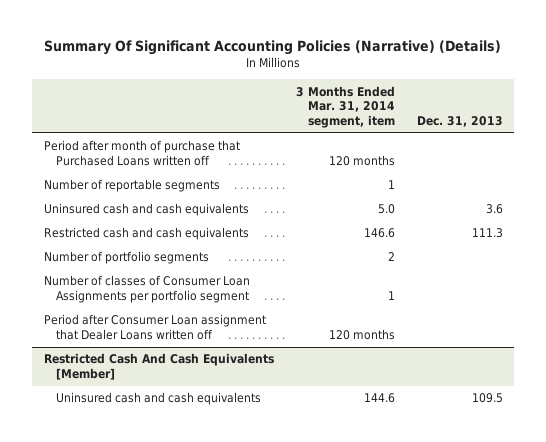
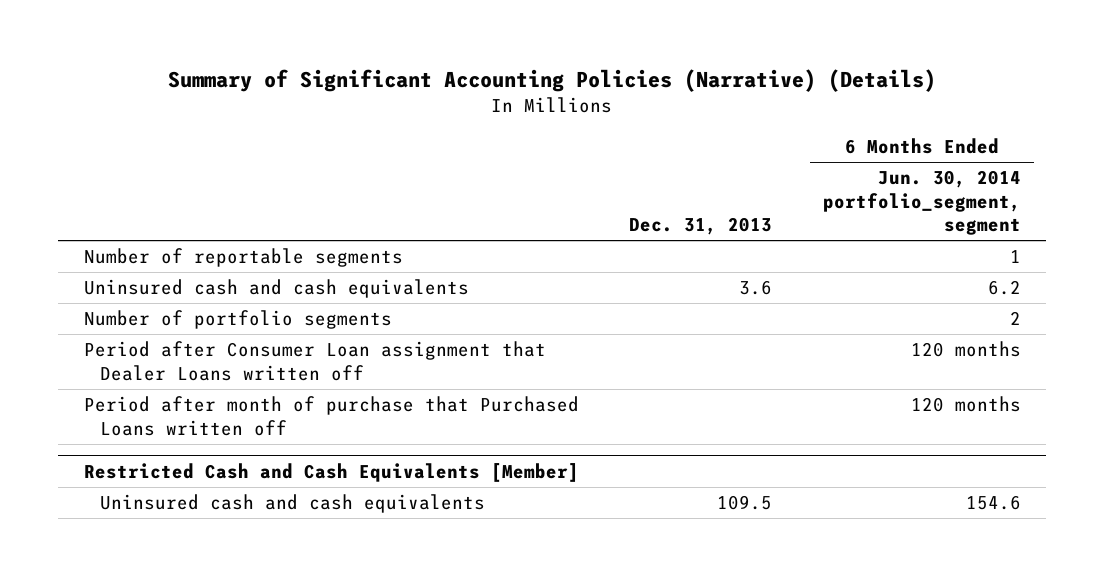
- Summary Of Significant Accounting Policies (Narrative) (Details)
+ Summary of Significant Accounting Policies (Narrative) (Details)
- | 3 Months Ended Mar. 31, 2014 segment, item | Dec. 31, 2013
+ | Dec. 31, 2013 | 6 Months Ended Jun. 30, 2014 portfolio_segment, segment
- Restricted cash and cash equivalents | 146.6 | 111.3
- Number of classes of Consumer Loan Assignments per portfolio segment | 1 |
- Restricted Cash And Cash Equivalents [Member]
moved down: Period after month of purchase that Purchased Loans written off | | 120 months
+ Restricted Cash and Cash Equivalents [Member]

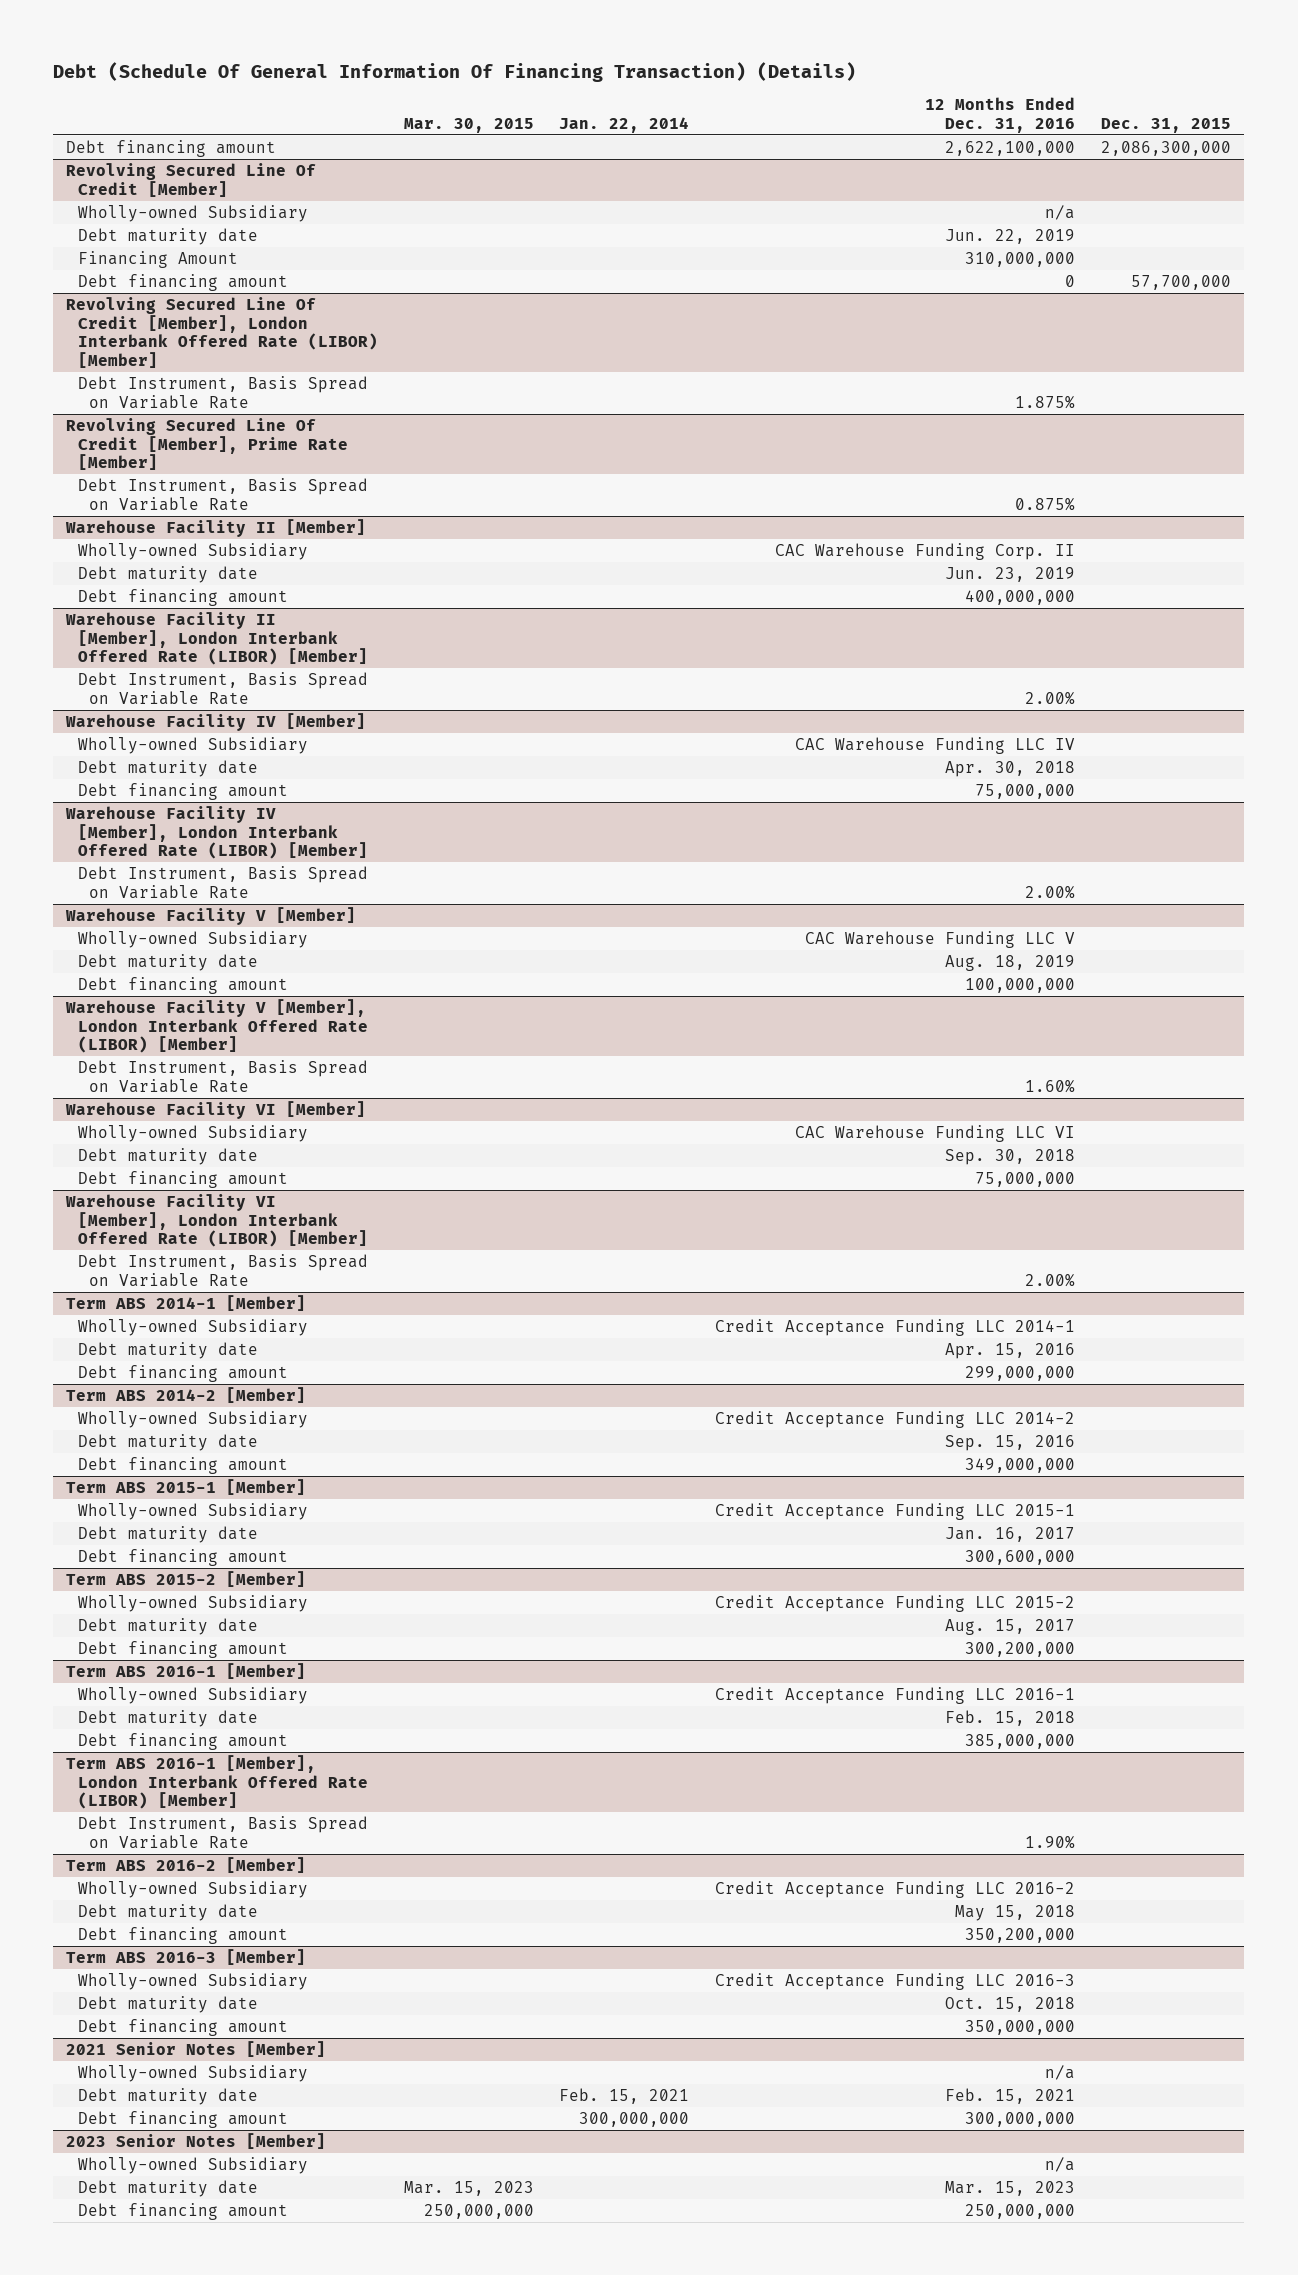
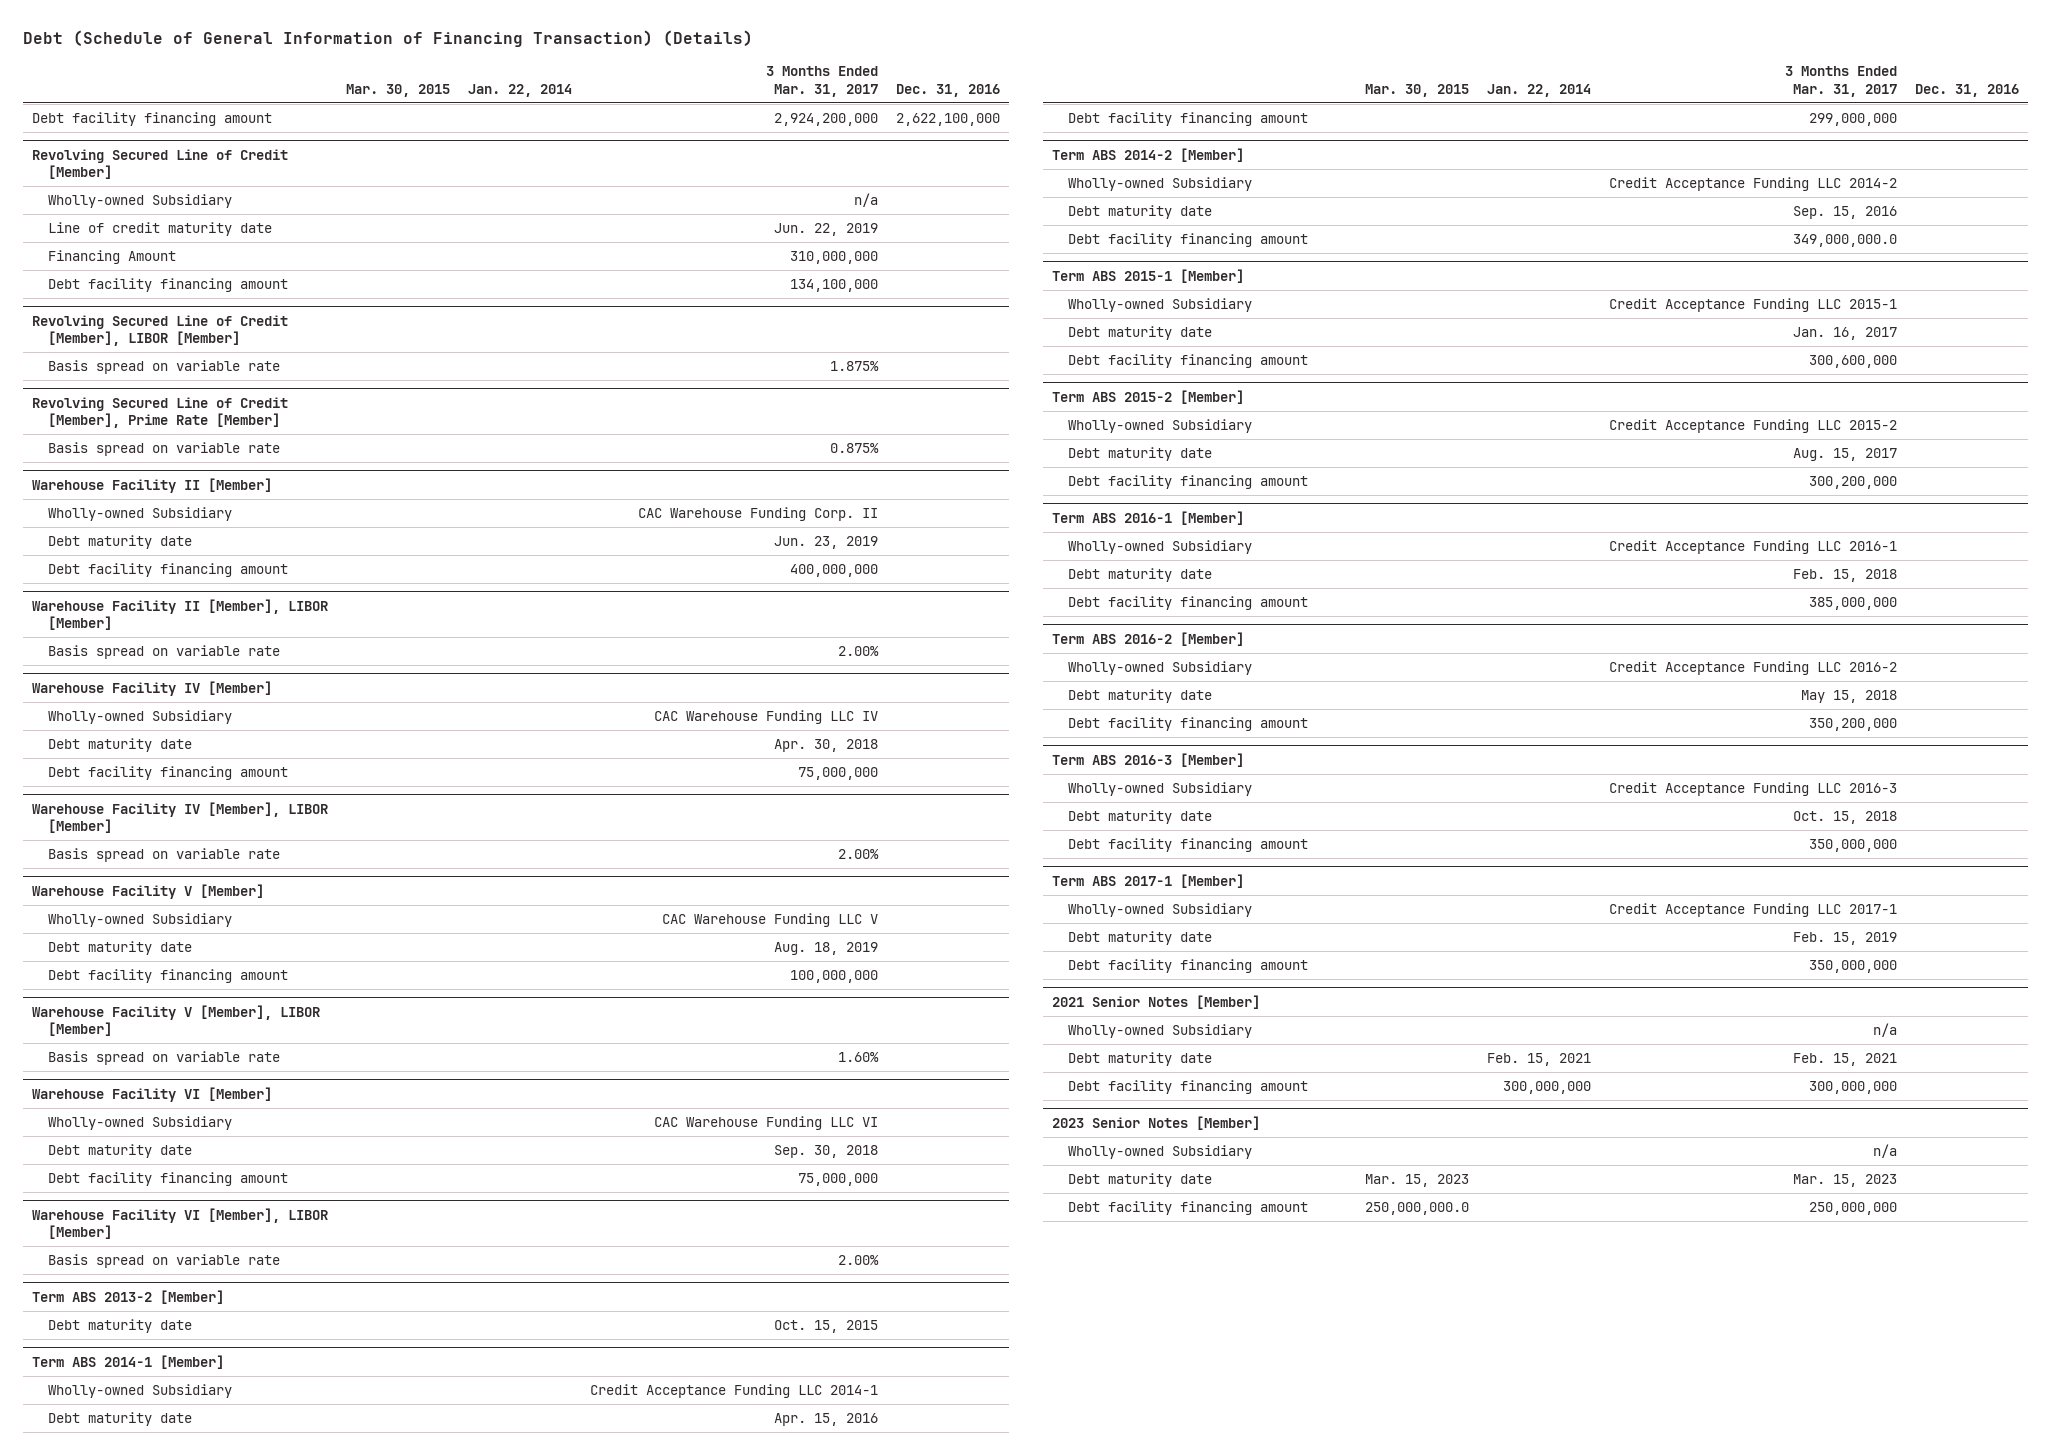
- Debt (Schedule Of General Information Of Financing Transaction) (Details)
+ Debt (Schedule of General Information of Financing Transaction) (Details)
- | Mar. 30, 2015 | Jan. 22, 2014 | 12 Months Ended Dec. 31, 2016 | Dec. 31, 2015
+ | Mar. 30, 2015 | Jan. 22, 2014 | 3 Months Ended Mar. 31, 2017 | Dec. 31, 2016
- Debt financing amount | | | 2,622,100,000 | 2,086,300,000
- Revolving Secured Line Of Credit [Member]
+ Debt facility financing amount | | | 2,924,200,000 | 2,622,100,000
+ Revolving Secured Line of Credit [Member]
- Debt maturity date | | | Jun. 22, 2019 |
+ Line of credit maturity date | | | Jun. 22, 2019 |
- Debt financing amount | | | 0 | 57,700,000
- Revolving Secured Line Of Credit [Member], London Interbank Offered Rate (LIBOR) [Member]
- Debt Instrument, Basis Spread on Variable Rate | | | 1.875% |
- Revolving Secured Line Of Credit [Member], Prime Rate [Member]
- Debt Instrument, Basis Spread on Variable Rate | | | 0.875% |
+ Debt facility financing amount | | | 134,100,000 |
+ Revolving Secured Line of Credit [Member], LIBOR [Member]
+ Basis spread on variable rate | | | 1.875% |
+ Revolving Secured Line of Credit [Member], Prime Rate [Member]
+ Basis spread on variable rate | | | 0.875% |
@ Warehouse Facility II [Member]
- Debt financing amount | | | 400,000,000 |
- Warehouse Facility II [Member], London Interbank Offered Rate (LIBOR) [Member]
- Debt Instrument, Basis Spread on Variable Rate | | | 2.00% |
@ Warehouse Facility II [Member]
+ Debt facility financing amount | | | 400,000,000 |
+ Warehouse Facility II [Member], LIBOR [Member]
+ Basis spread on variable rate | | | 2.00% |
@ Warehouse Facility IV [Member]
- Debt financing amount | | | 75,000,000 |
- Warehouse Facility IV [Member], London Interbank Offered Rate (LIBOR) [Member]
- Debt Instrument, Basis Spread on Variable Rate | | | 2.00% |
@ Warehouse Facility IV [Member]
+ Debt facility financing amount | | | 75,000,000 |
+ Warehouse Facility IV [Member], LIBOR [Member]
+ Basis spread on variable rate | | | 2.00% |
@ Warehouse Facility V [Member]
- Debt financing amount | | | 100,000,000 |
- Warehouse Facility V [Member], London Interbank Offered Rate (LIBOR) [Member]
- Debt Instrument, Basis Spread on Variable Rate | | | 1.60% |
@ Warehouse Facility V [Member]
+ Debt facility financing amount | | | 100,000,000 |
+ Warehouse Facility V [Member], LIBOR [Member]
+ Basis spread on variable rate | | | 1.60% |
@ Warehouse Facility VI [Member]
- Debt financing amount | | | 75,000,000 |
- Warehouse Facility VI [Member], London Interbank Offered Rate (LIBOR) [Member]
- Debt Instrument, Basis Spread on Variable Rate | | | 2.00% |
@ Warehouse Facility VI [Member]
+ Debt facility financing amount | | | 75,000,000 |
+ Warehouse Facility VI [Member], LIBOR [Member]
+ Basis spread on variable rate | | | 2.00% |
+ Term ABS 2013-2 [Member]
+ Debt maturity date | | | Oct. 15, 2015 |
@ Term ABS 2014-1 [Member]
- Debt financing amount | | | 299,000,000 |
+ Debt facility financing amount | | | 299,000,000 |
@ Term ABS 2014-2 [Member]
- Debt financing amount | | | 349,000,000 |
+ Debt facility financing amount | | | 349,000,000.0 |
@ Term ABS 2015-1 [Member]
- Debt financing amount | | | 300,600,000 |
+ Debt facility financing amount | | | 300,600,000 |
@ Term ABS 2015-2 [Member]
- Debt financing amount | | | 300,200,000 |
+ Debt facility financing amount | | | 300,200,000 |
@ Term ABS 2016-1 [Member]
- Debt financing amount | | | 385,000,000 |
- Term ABS 2016-1 [Member], London Interbank Offered Rate (LIBOR) [Member]
- Debt Instrument, Basis Spread on Variable Rate | | | 1.90% |
@ Term ABS 2016-1 [Member]
+ Debt facility financing amount | | | 385,000,000 |
@ Term ABS 2016-2 [Member]
- Debt financing amount | | | 350,200,000 |
+ Debt facility financing amount | | | 350,200,000 |
@ Term ABS 2016-3 [Member]
- Debt financing amount | | | 350,000,000 |
+ Debt facility financing amount | | | 350,000,000 |
+ Term ABS 2017-1 [Member]
+ Wholly-owned Subsidiary | | | Credit Acceptance Funding LLC 2017-1 |
+ Debt maturity date | | | Feb. 15, 2019 |
+ Debt facility financing amount | | | 350,000,000 |
@ 2021 Senior Notes [Member]
- Debt financing amount | | 300,000,000 | 300,000,000 |
+ Debt facility financing amount | | 300,000,000 | 300,000,000 |
@ 2023 Senior Notes [Member]
- Debt financing amount | 250,000,000 | | 250,000,000 |
+ Debt facility financing amount | 250,000,000.0 | | 250,000,000 |

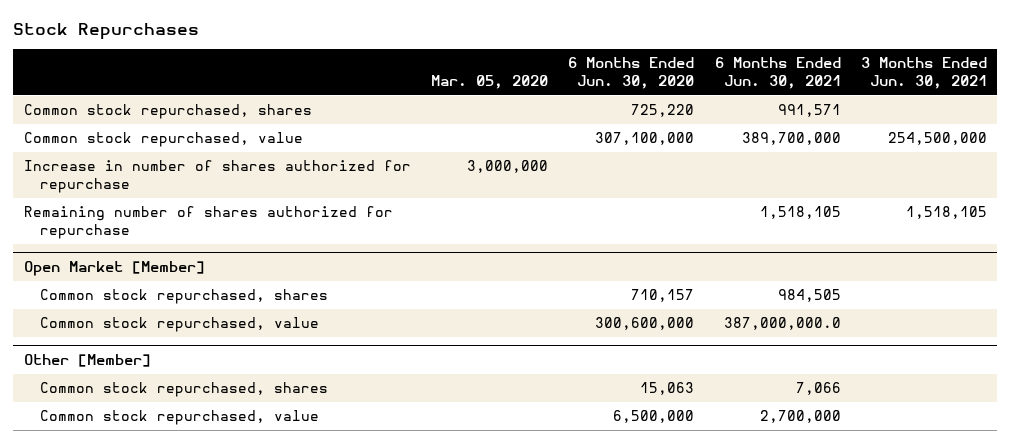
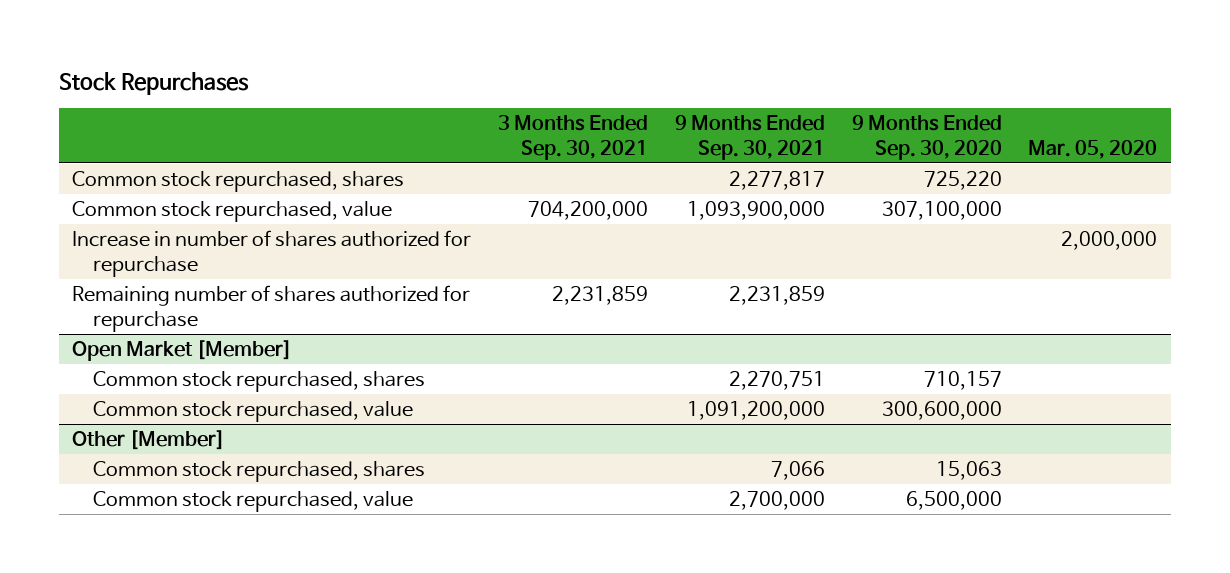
- | Mar. 05, 2020 | 6 Months Ended Jun. 30, 2020 | 6 Months Ended Jun. 30, 2021 | 3 Months Ended Jun. 30, 2021
+ | 3 Months Ended Sep. 30, 2021 | 9 Months Ended Sep. 30, 2021 | 9 Months Ended Sep. 30, 2020 | Mar. 05, 2020
- Increase in number of shares authorized for repurchase | 3,000,000 | | |
+ Increase in number of shares authorized for repurchase | | | | 2,000,000

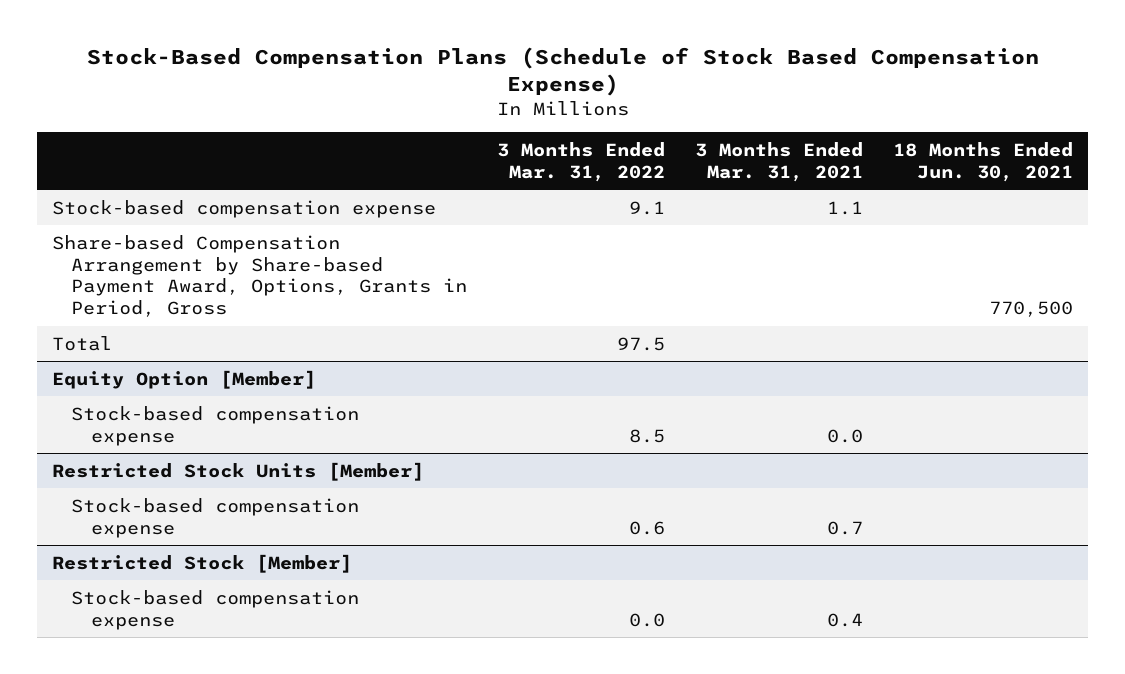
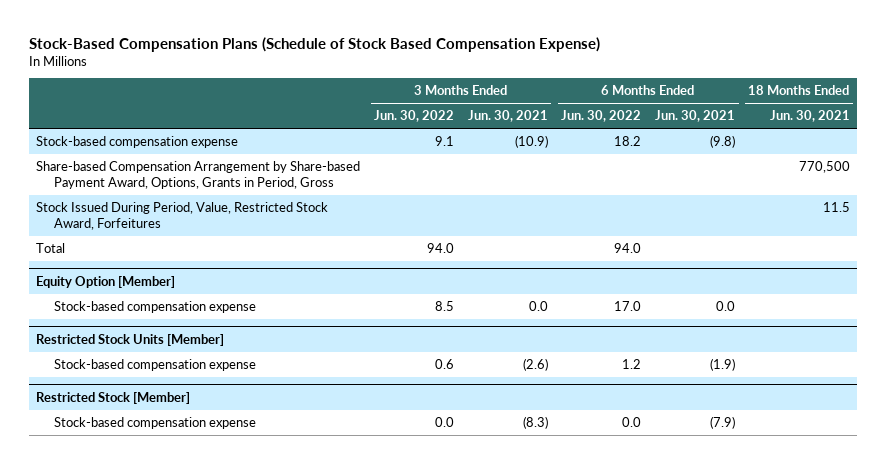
- | 3 Months Ended Mar. 31, 2022 | 3 Months Ended Mar. 31, 2021 | 18 Months Ended Jun. 30, 2021
+ | 3 Months Ended Jun. 30, 2022 | 3 Months Ended Jun. 30, 2021 | 6 Months Ended Jun. 30, 2022 | 6 Months Ended Jun. 30, 2021 | 18 Months Ended Jun. 30, 2021
+ Stock Issued During Period, Value, Restricted Stock Award, Forfeitures | | | | | 11.5

